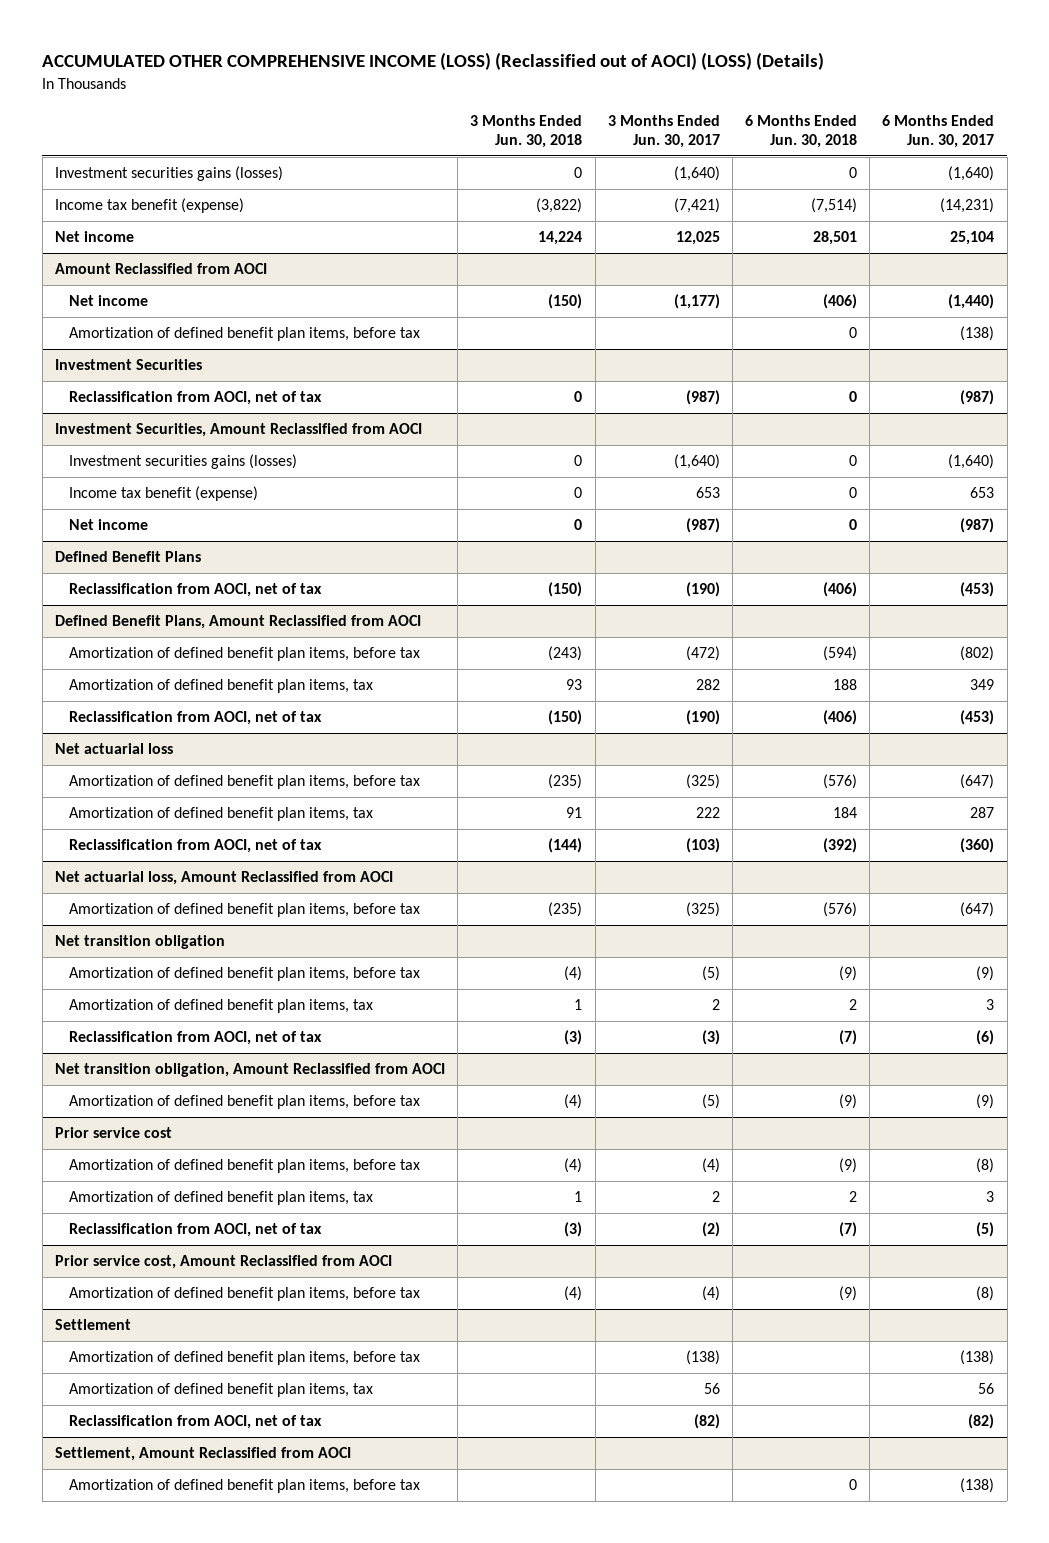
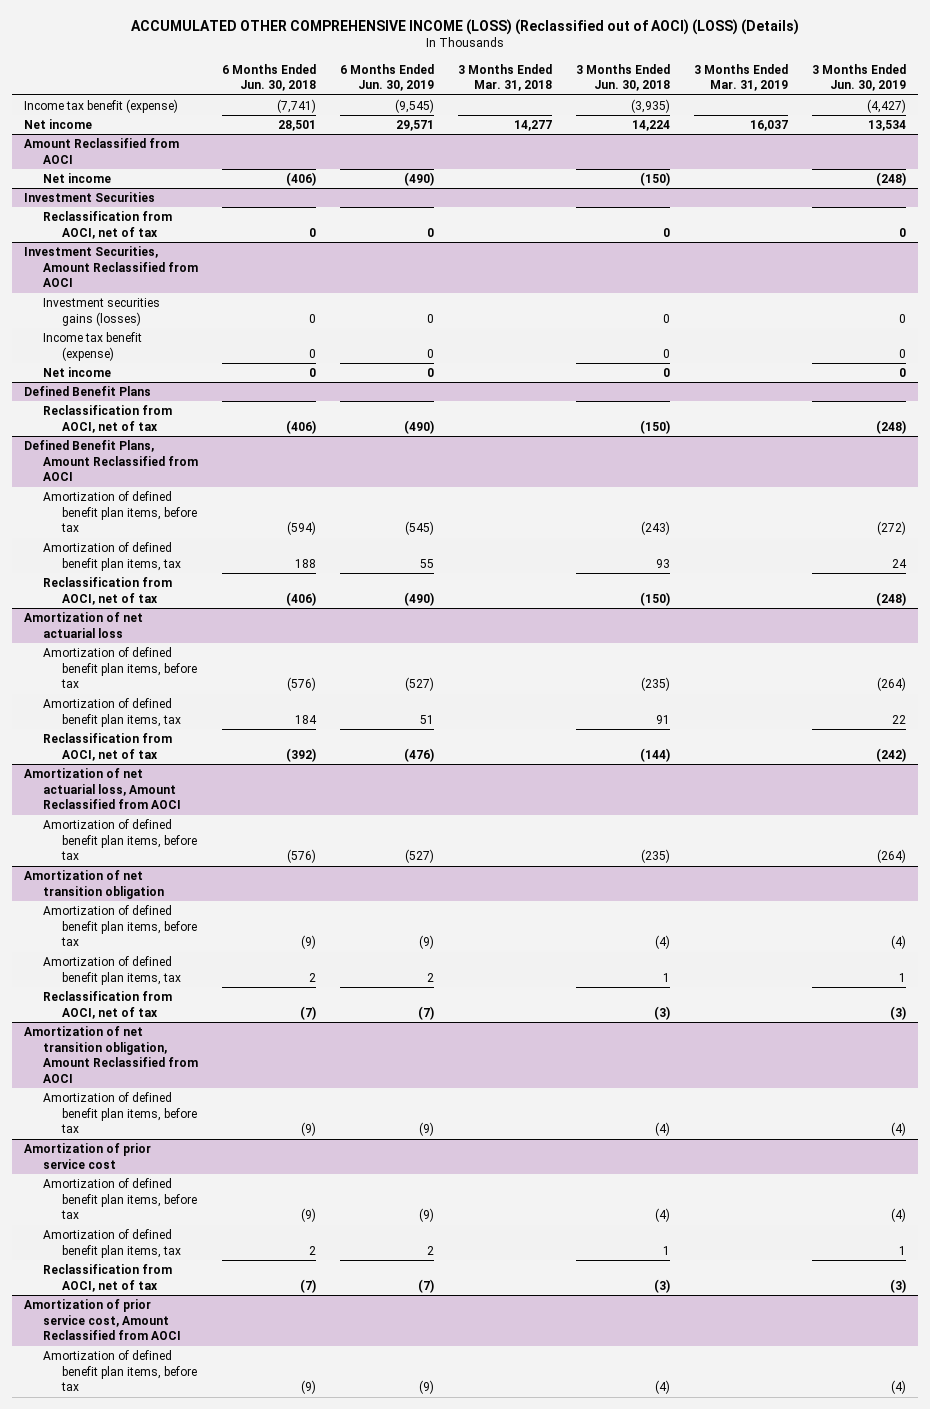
- | 3 Months Ended Jun. 30, 2018 | 3 Months Ended Jun. 30, 2017 | 6 Months Ended Jun. 30, 2018 | 6 Months Ended Jun. 30, 2017
+ | 6 Months Ended Jun. 30, 2018 | 6 Months Ended Jun. 30, 2019 | 3 Months Ended Mar. 31, 2018 | 3 Months Ended Jun. 30, 2018 | 3 Months Ended Mar. 31, 2019 | 3 Months Ended Jun. 30, 2019
- Investment securities gains (losses) | 0 | (1,640) | 0 | (1,640)
- Income tax benefit (expense) | (3,822) | (7,421) | (7,514) | (14,231)
+ Income tax benefit (expense) | (7,741) | (9,545) | | (3,935) | | (4,427)
@ Amount Reclassified from AOCI
- Amortization of defined benefit plan items, before tax | | | 0 | (138)
- Net actuarial loss
+ Amortization of net actuarial loss
- Net actuarial loss, Amount Reclassified from AOCI
+ Amortization of net actuarial loss, Amount Reclassified from AOCI
- Net transition obligation
+ Amortization of net transition obligation
- Net transition obligation, Amount Reclassified from AOCI
+ Amortization of net transition obligation, Amount Reclassified from AOCI
- Prior service cost
+ Amortization of prior service cost
- Prior service cost, Amount Reclassified from AOCI
+ Amortization of prior service cost, Amount Reclassified from AOCI
- Settlement
- Amortization of defined benefit plan items, before tax | | (138) | | (138)
- Amortization of defined benefit plan items, tax | | 56 | | 56
- Reclassification from AOCI, net of tax | | (82) | | (82)
- Settlement, Amount Reclassified from AOCI
- Amortization of defined benefit plan items, before tax | | | 0 | (138)

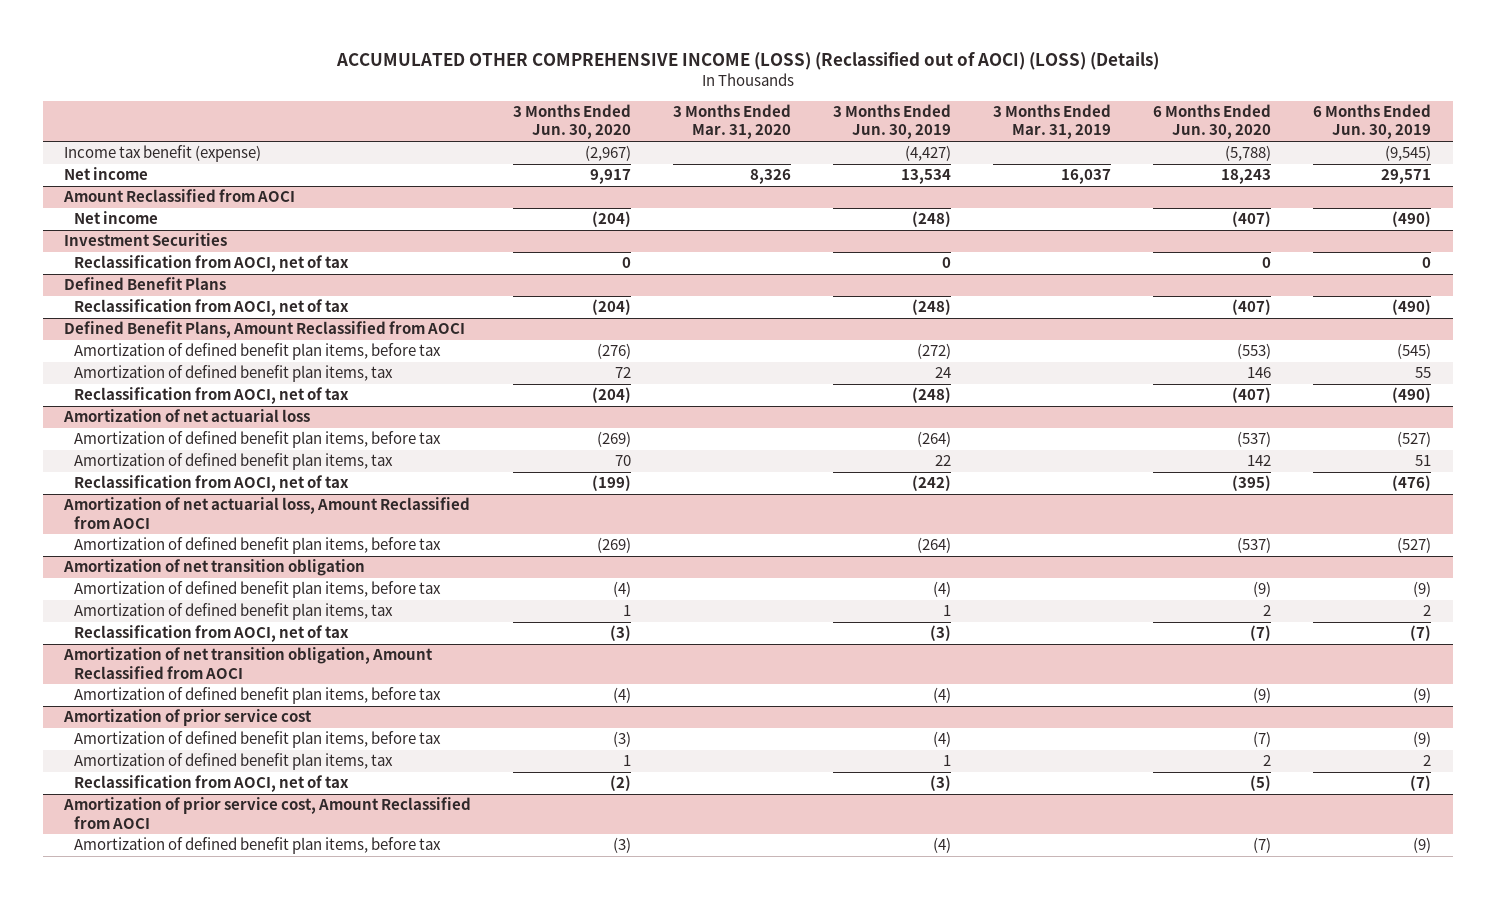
- | 6 Months Ended Jun. 30, 2018 | 6 Months Ended Jun. 30, 2019 | 3 Months Ended Mar. 31, 2018 | 3 Months Ended Jun. 30, 2018 | 3 Months Ended Mar. 31, 2019 | 3 Months Ended Jun. 30, 2019
+ | 3 Months Ended Jun. 30, 2020 | 3 Months Ended Mar. 31, 2020 | 3 Months Ended Jun. 30, 2019 | 3 Months Ended Mar. 31, 2019 | 6 Months Ended Jun. 30, 2020 | 6 Months Ended Jun. 30, 2019
- Investment Securities, Amount Reclassified from AOCI
- Investment securities gains (losses) | 0 | 0 | | 0 | | 0
- Income tax benefit (expense) | 0 | 0 | | 0 | | 0
- Net income | 0 | 0 | | 0 | | 0

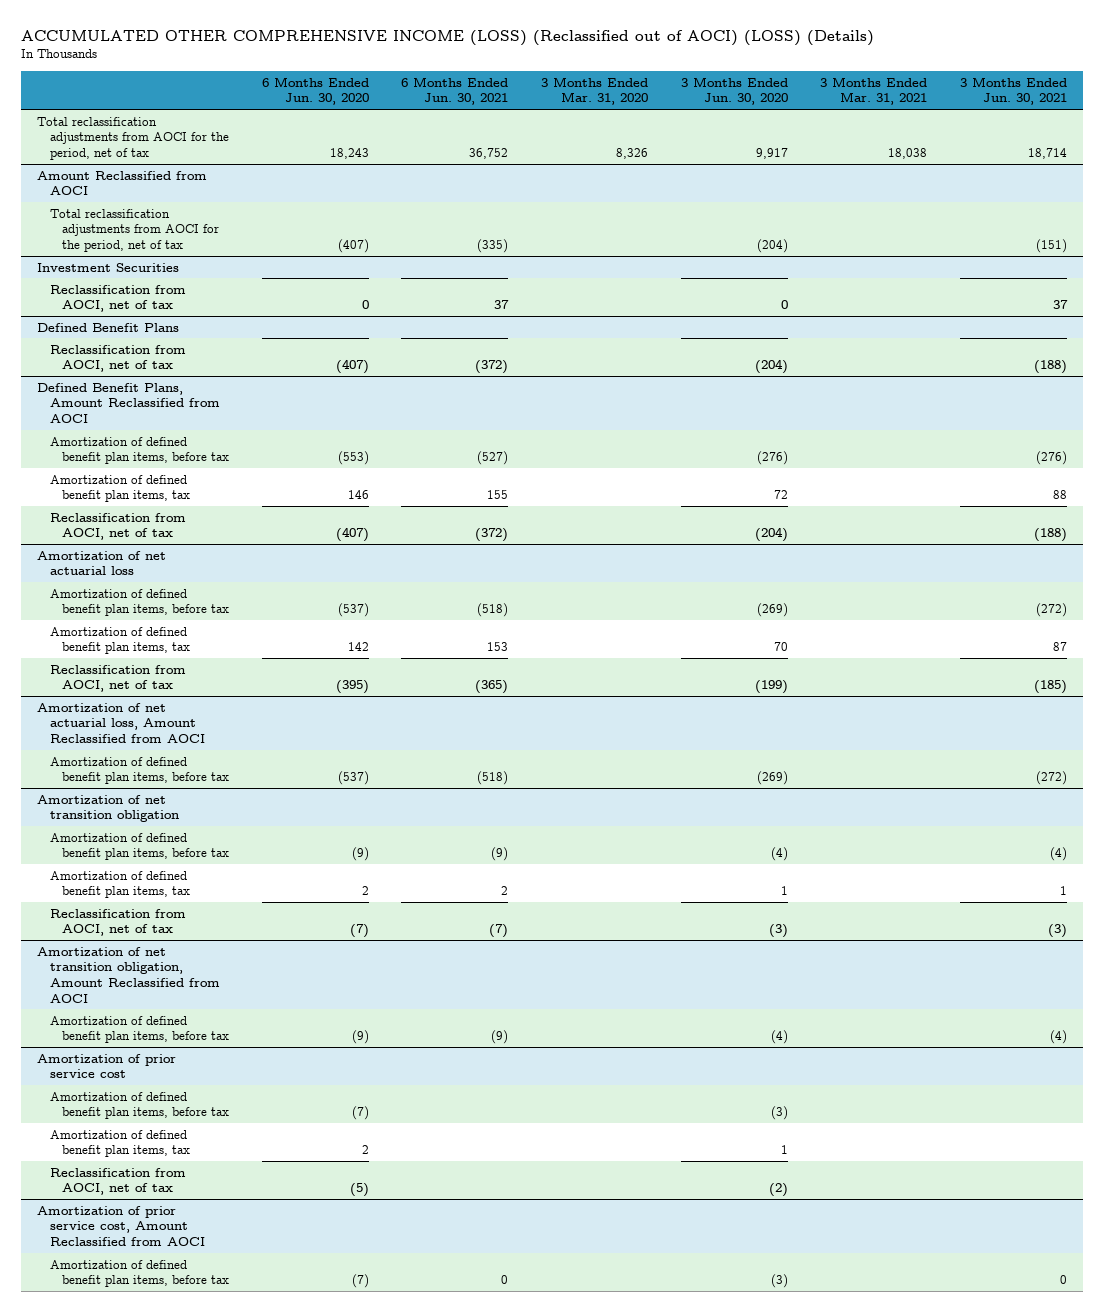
- | 3 Months Ended Jun. 30, 2020 | 3 Months Ended Mar. 31, 2020 | 3 Months Ended Jun. 30, 2019 | 3 Months Ended Mar. 31, 2019 | 6 Months Ended Jun. 30, 2020 | 6 Months Ended Jun. 30, 2019
+ | 6 Months Ended Jun. 30, 2020 | 6 Months Ended Jun. 30, 2021 | 3 Months Ended Mar. 31, 2020 | 3 Months Ended Jun. 30, 2020 | 3 Months Ended Mar. 31, 2021 | 3 Months Ended Jun. 30, 2021
- Income tax benefit (expense) | (2,967) | | (4,427) | | (5,788) | (9,545)
- Net income | 9,917 | 8,326 | 13,534 | 16,037 | 18,243 | 29,571
+ Total reclassification adjustments from AOCI for the period, net of tax | 18,243 | 36,752 | 8,326 | 9,917 | 18,038 | 18,714
@ Amount Reclassified from AOCI
- Net income | (204) | | (248) | | (407) | (490)
+ Total reclassification adjustments from AOCI for the period, net of tax | (407) | (335) | | (204) | | (151)

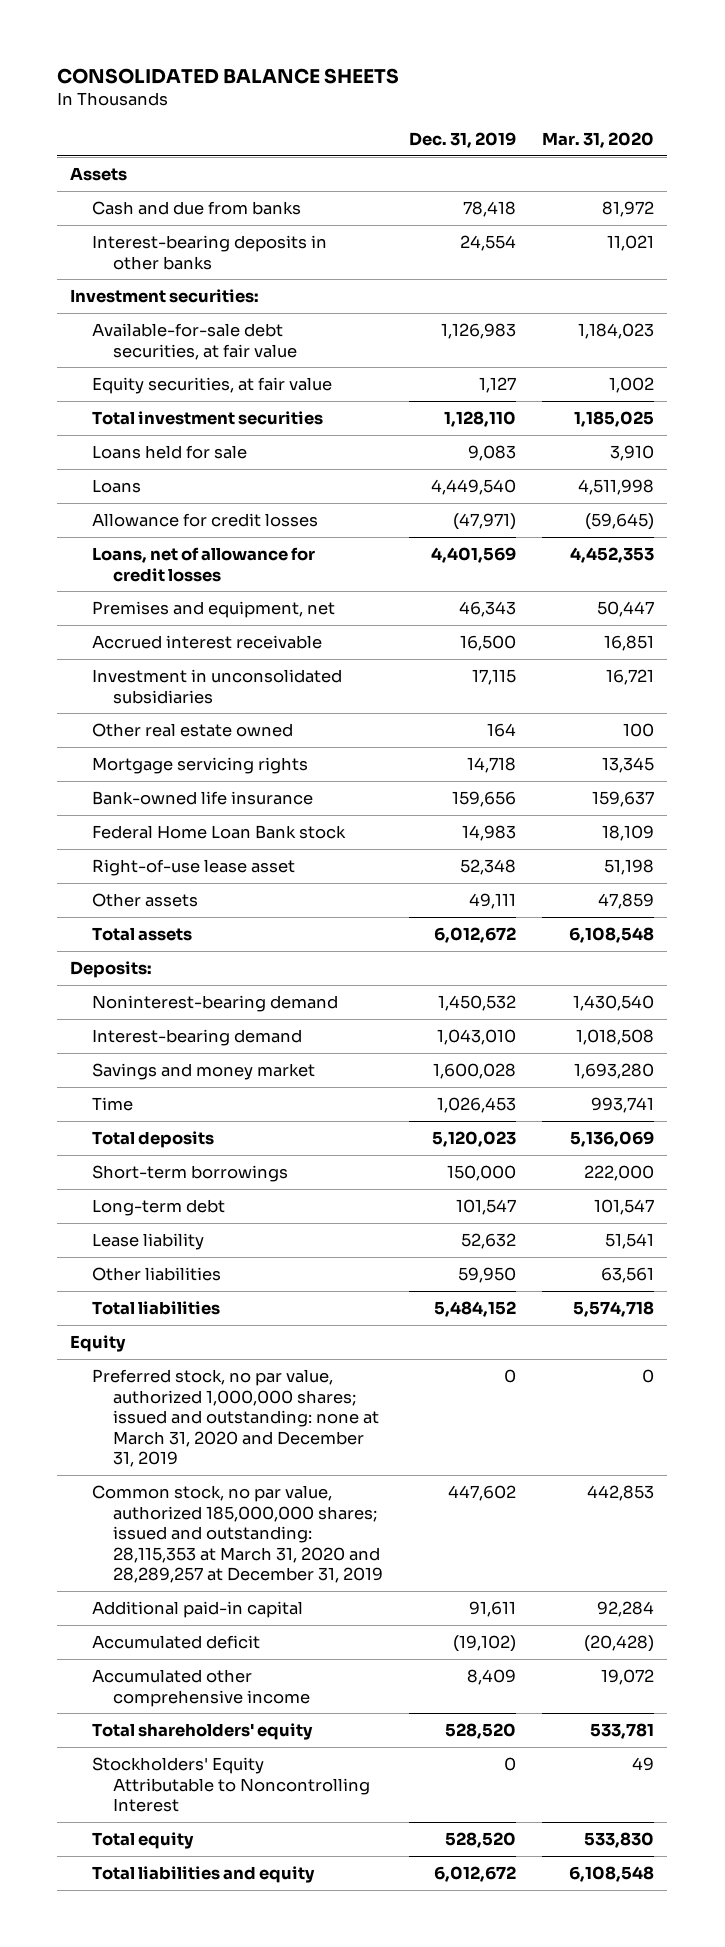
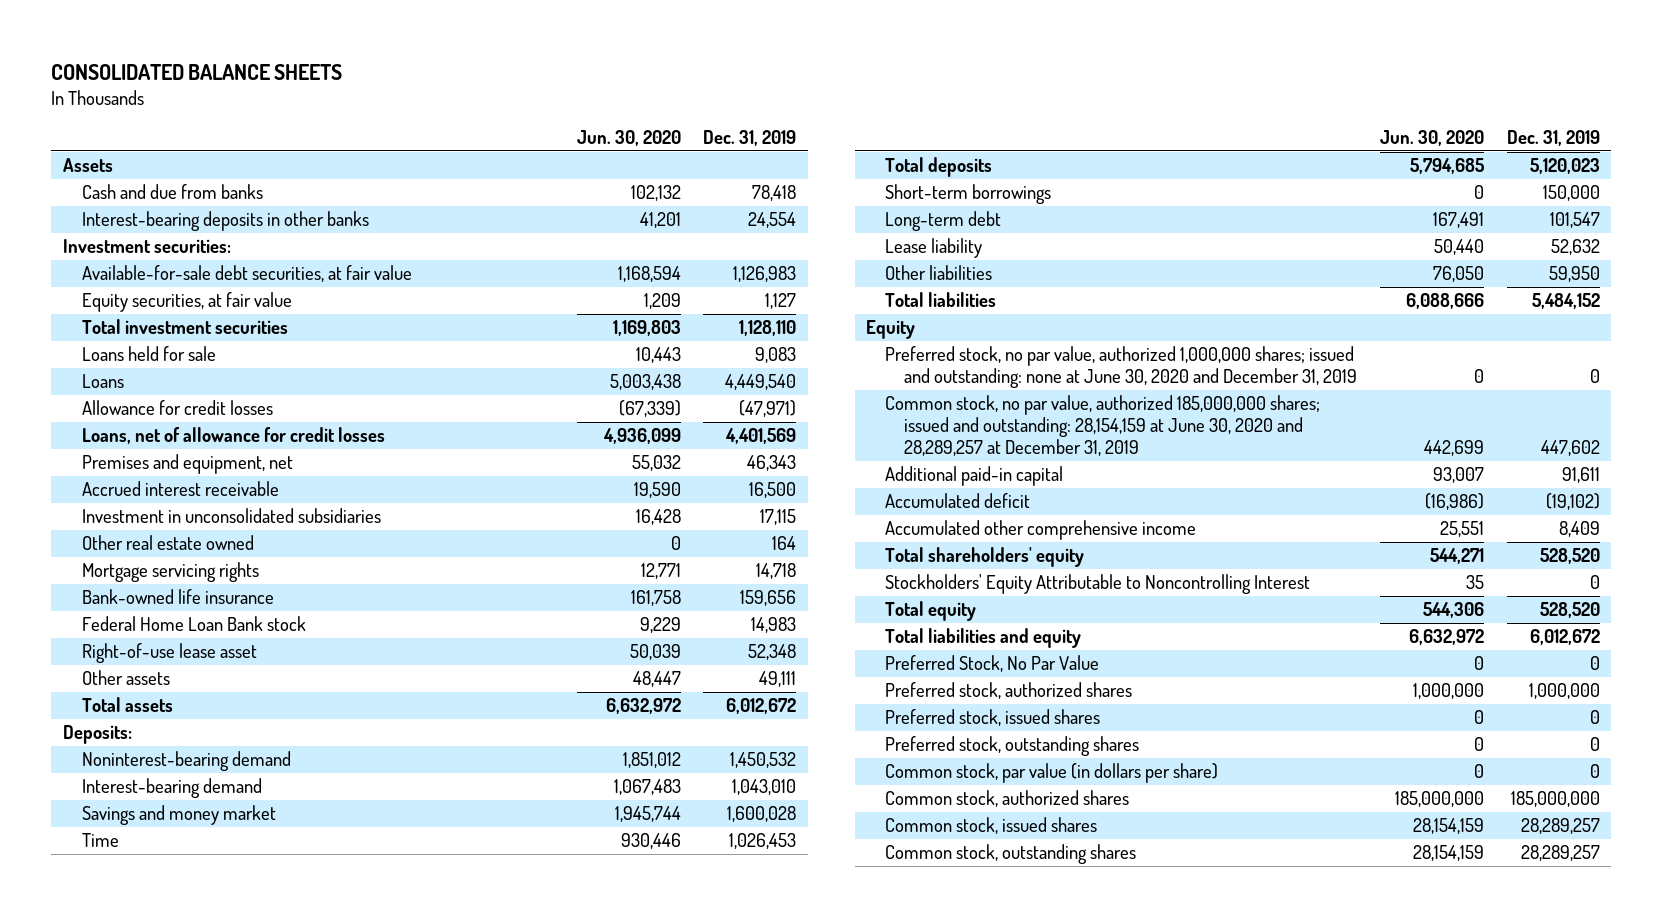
- | Dec. 31, 2019 | Mar. 31, 2020
+ | Jun. 30, 2020 | Dec. 31, 2019
- Preferred stock, no par value, authorized 1,000,000 shares; issued and outstanding: none at March 31, 2020 and December 31, 2019 | 0 | 0
- Common stock, no par value, authorized 185,000,000 shares; issued and outstanding: 28,115,353 at March 31, 2020 and 28,289,257 at December 31, 2019 | 447,602 | 442,853
+ Preferred stock, no par value, authorized 1,000,000 shares; issued and outstanding: none at June 30, 2020 and December 31, 2019 | 0 | 0
+ Common stock, no par value, authorized 185,000,000 shares; issued and outstanding: 28,154,159 at June 30, 2020 and 28,289,257 at December 31, 2019 | 442,699 | 447,602
+ Preferred Stock, No Par Value | 0 | 0
+ Preferred stock, authorized shares | 1,000,000 | 1,000,000
+ Preferred stock, issued shares | 0 | 0
+ Preferred stock, outstanding shares | 0 | 0
+ Common stock, par value (in dollars per share) | 0 | 0
+ Common stock, authorized shares | 185,000,000 | 185,000,000
+ Common stock, issued shares | 28,154,159 | 28,289,257
+ Common stock, outstanding shares | 28,154,159 | 28,289,257

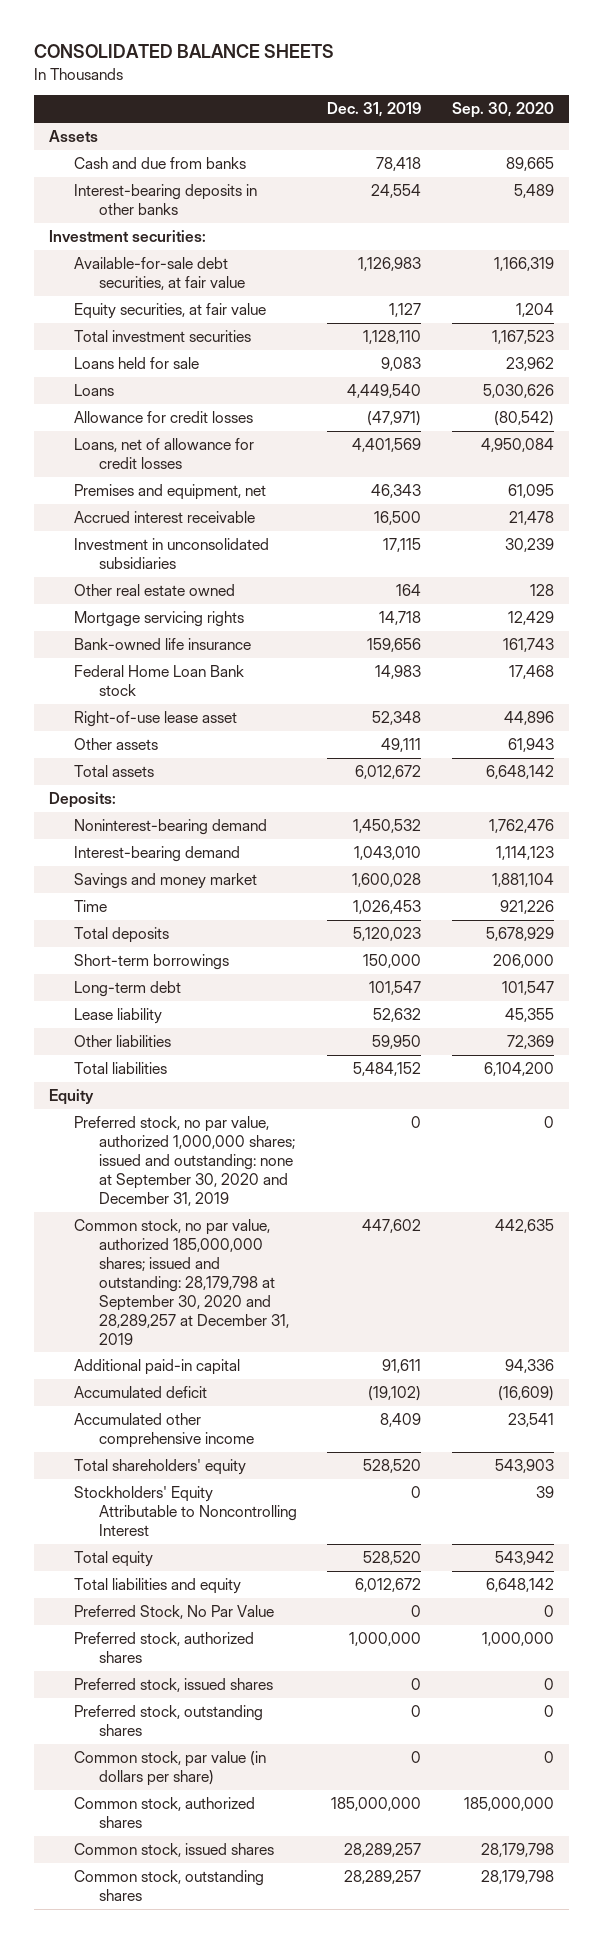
- | Jun. 30, 2020 | Dec. 31, 2019
+ | Dec. 31, 2019 | Sep. 30, 2020
- Preferred stock, no par value, authorized 1,000,000 shares; issued and outstanding: none at June 30, 2020 and December 31, 2019 | 0 | 0
- Common stock, no par value, authorized 185,000,000 shares; issued and outstanding: 28,154,159 at June 30, 2020 and 28,289,257 at December 31, 2019 | 442,699 | 447,602
+ Preferred stock, no par value, authorized 1,000,000 shares; issued and outstanding: none at September 30, 2020 and December 31, 2019 | 0 | 0
+ Common stock, no par value, authorized 185,000,000 shares; issued and outstanding: 28,179,798 at September 30, 2020 and 28,289,257 at December 31, 2019 | 447,602 | 442,635

